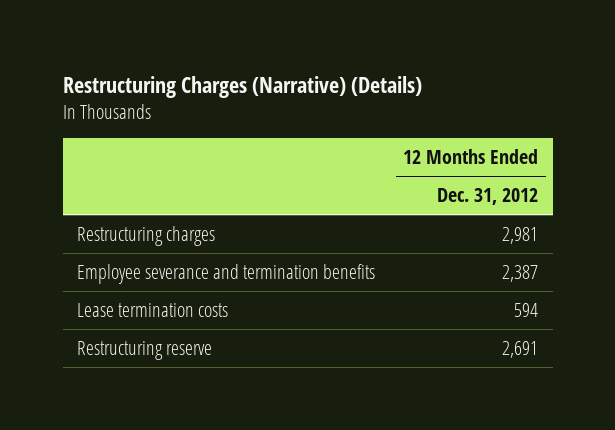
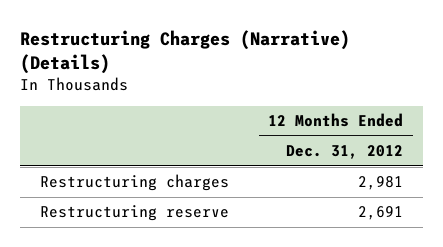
- Employee severance and termination benefits | 2,387
- Lease termination costs | 594

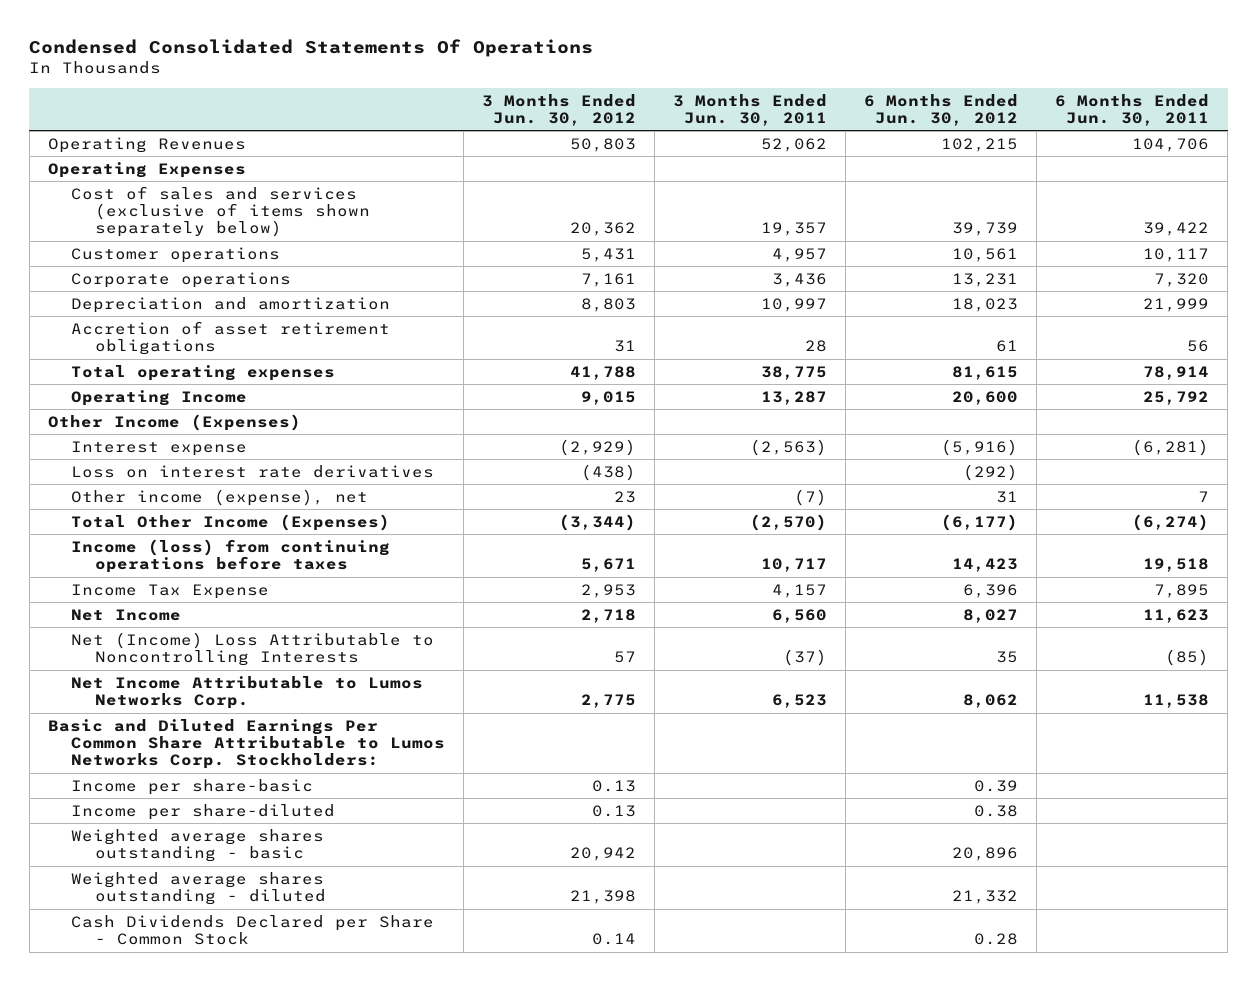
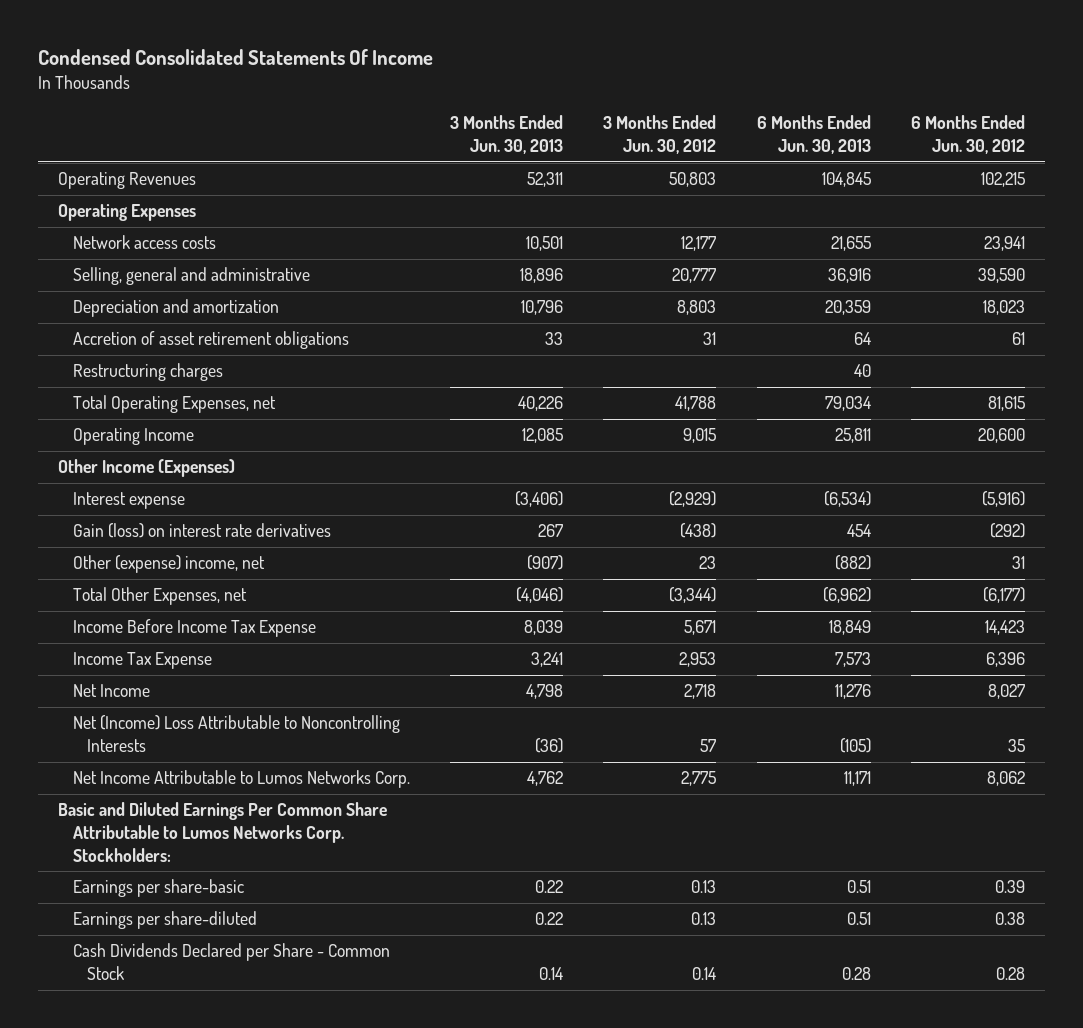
- Condensed Consolidated Statements Of Operations
+ Condensed Consolidated Statements Of Income
- | 3 Months Ended Jun. 30, 2012 | 3 Months Ended Jun. 30, 2011 | 6 Months Ended Jun. 30, 2012 | 6 Months Ended Jun. 30, 2011
+ | 3 Months Ended Jun. 30, 2013 | 3 Months Ended Jun. 30, 2012 | 6 Months Ended Jun. 30, 2013 | 6 Months Ended Jun. 30, 2012
- Cost of sales and services (exclusive of items shown separately below) | 20,362 | 19,357 | 39,739 | 39,422
- Customer operations | 5,431 | 4,957 | 10,561 | 10,117
- Corporate operations | 7,161 | 3,436 | 13,231 | 7,320
+ Network access costs | 10,501 | 12,177 | 21,655 | 23,941
+ Selling, general and administrative | 18,896 | 20,777 | 36,916 | 39,590
- Total operating expenses | 41,788 | 38,775 | 81,615 | 78,914
+ Restructuring charges | | | 40 |
+ Total Operating Expenses, net | 40,226 | 41,788 | 79,034 | 81,615
- Loss on interest rate derivatives | (438) | | (292) |
- Other income (expense), net | 23 | (7) | 31 | 7
- Total Other Income (Expenses) | (3,344) | (2,570) | (6,177) | (6,274)
- Income (loss) from continuing operations before taxes | 5,671 | 10,717 | 14,423 | 19,518
+ Gain (loss) on interest rate derivatives | 267 | (438) | 454 | (292)
+ Other (expense) income, net | (907) | 23 | (882) | 31
+ Total Other Expenses, net | (4,046) | (3,344) | (6,962) | (6,177)
+ Income Before Income Tax Expense | 8,039 | 5,671 | 18,849 | 14,423
- Income per share-basic | 0.13 | | 0.39 |
- Income per share-diluted | 0.13 | | 0.38 |
- Weighted average shares outstanding - basic | 20,942 | | 20,896 |
- Weighted average shares outstanding - diluted | 21,398 | | 21,332 |
+ Earnings per share-basic | 0.22 | 0.13 | 0.51 | 0.39
+ Earnings per share-diluted | 0.22 | 0.13 | 0.51 | 0.38

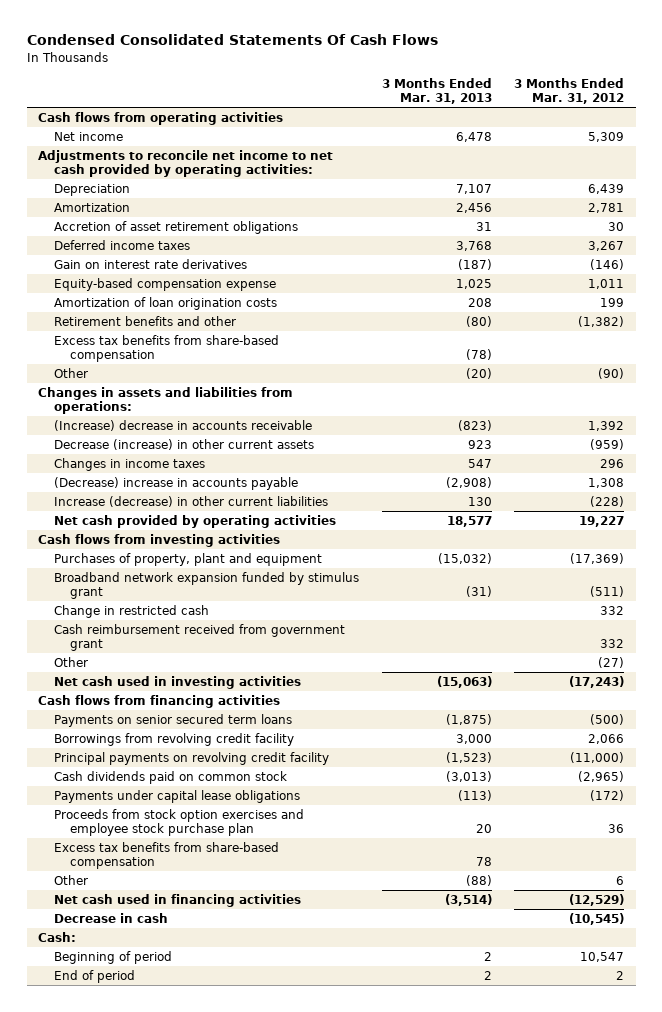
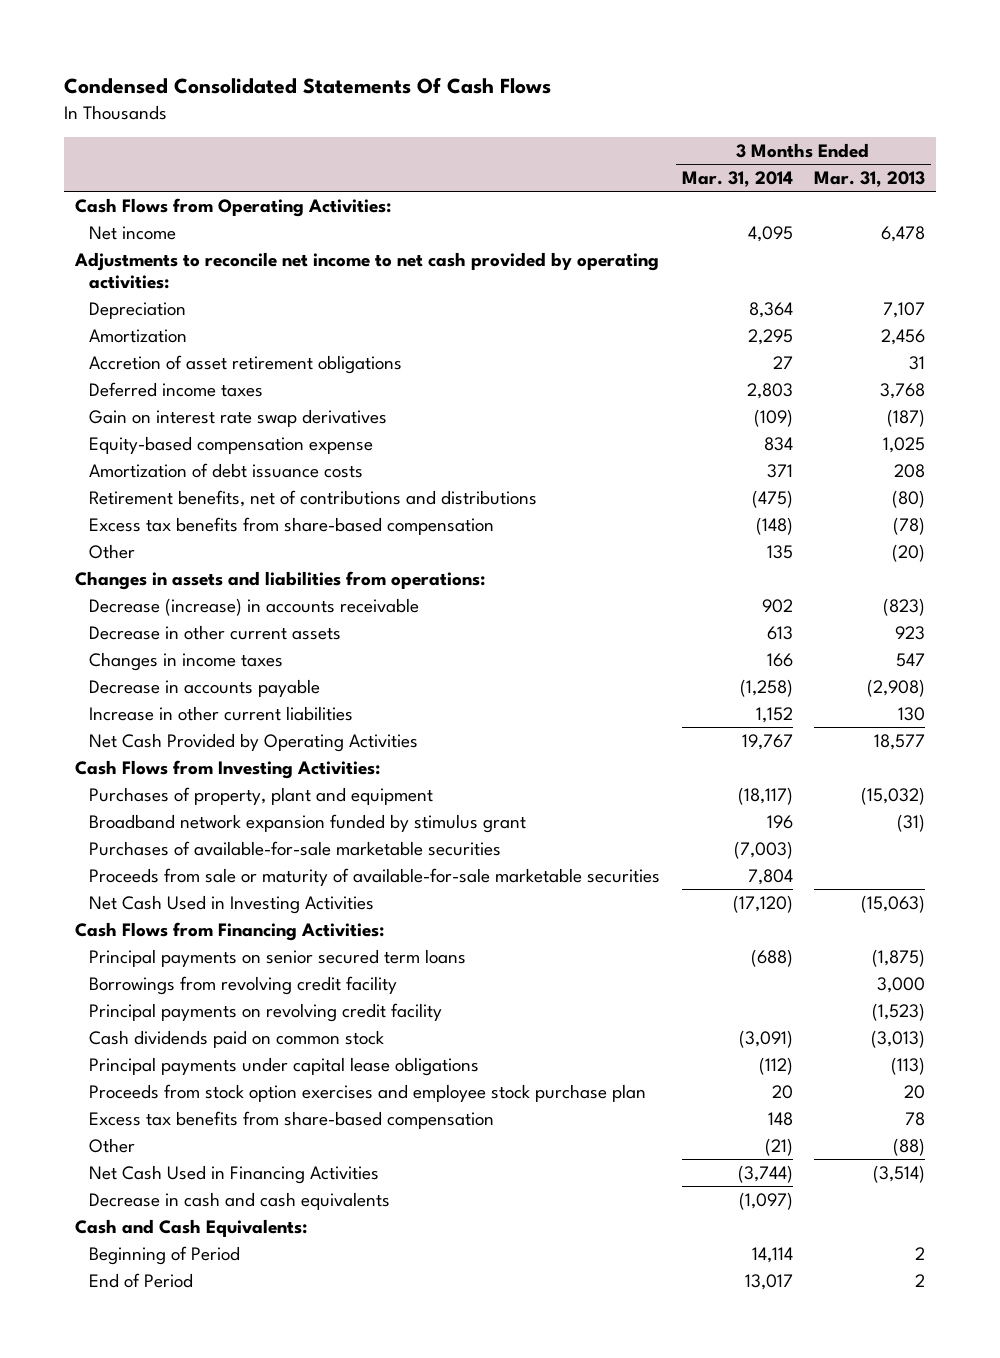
- | 3 Months Ended Mar. 31, 2013 | 3 Months Ended Mar. 31, 2012
+ | 3 Months Ended Mar. 31, 2014 | 3 Months Ended Mar. 31, 2013
- Cash flows from operating activities
+ Cash Flows from Operating Activities:
- Gain on interest rate derivatives | (187) | (146)
+ Gain on interest rate swap derivatives | (109) | (187)
- Amortization of loan origination costs | 208 | 199
- Retirement benefits and other | (80) | (1,382)
+ Amortization of debt issuance costs | 371 | 208
+ Retirement benefits, net of contributions and distributions | (475) | (80)
- (Increase) decrease in accounts receivable | (823) | 1,392
- Decrease (increase) in other current assets | 923 | (959)
+ Decrease (increase) in accounts receivable | 902 | (823)
+ Decrease in other current assets | 613 | 923
- (Decrease) increase in accounts payable | (2,908) | 1,308
- Increase (decrease) in other current liabilities | 130 | (228)
- Net cash provided by operating activities | 18,577 | 19,227
- Cash flows from investing activities
+ Decrease in accounts payable | (1,258) | (2,908)
+ Increase in other current liabilities | 1,152 | 130
+ Net Cash Provided by Operating Activities | 19,767 | 18,577
+ Cash Flows from Investing Activities:
- Change in restricted cash | | 332
- Cash reimbursement received from government grant | | 332
- Other | | (27)
- Net cash used in investing activities | (15,063) | (17,243)
- Cash flows from financing activities
- Payments on senior secured term loans | (1,875) | (500)
+ Purchases of available-for-sale marketable securities | (7,003) |
+ Proceeds from sale or maturity of available-for-sale marketable securities | 7,804 |
+ Net Cash Used in Investing Activities | (17,120) | (15,063)
+ Cash Flows from Financing Activities:
+ Principal payments on senior secured term loans | (688) | (1,875)
- Payments under capital lease obligations | (113) | (172)
+ Principal payments under capital lease obligations | (112) | (113)
- Net cash used in financing activities | (3,514) | (12,529)
- Decrease in cash | | (10,545)
- Cash:
- Beginning of period | 2 | 10,547
- End of period | 2 | 2
+ Net Cash Used in Financing Activities | (3,744) | (3,514)
+ Decrease in cash and cash equivalents | (1,097) |
+ Cash and Cash Equivalents:
+ Beginning of Period | 14,114 | 2
+ End of Period | 13,017 | 2

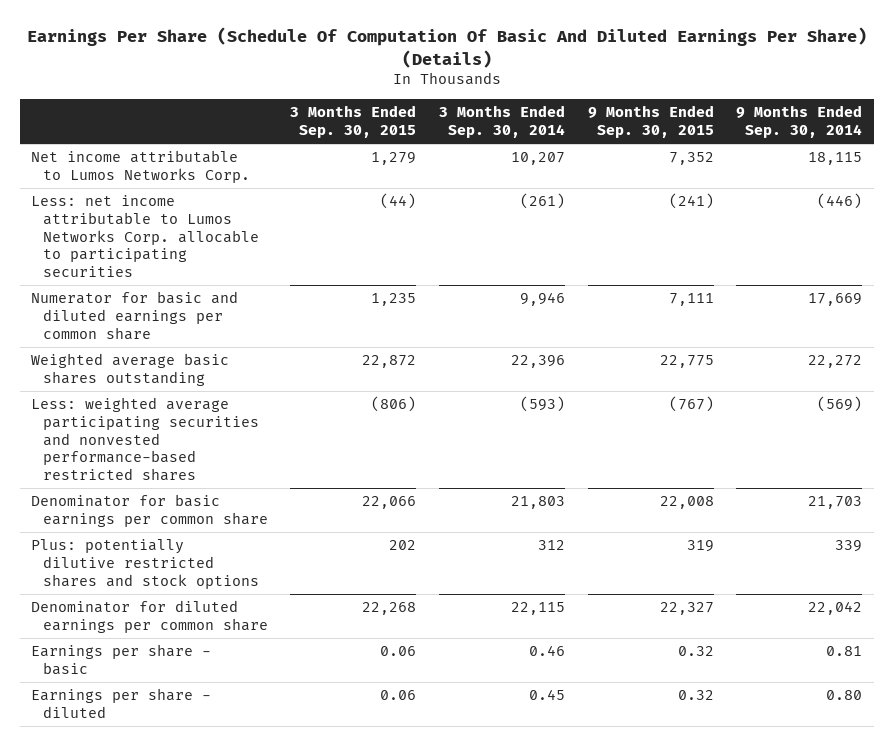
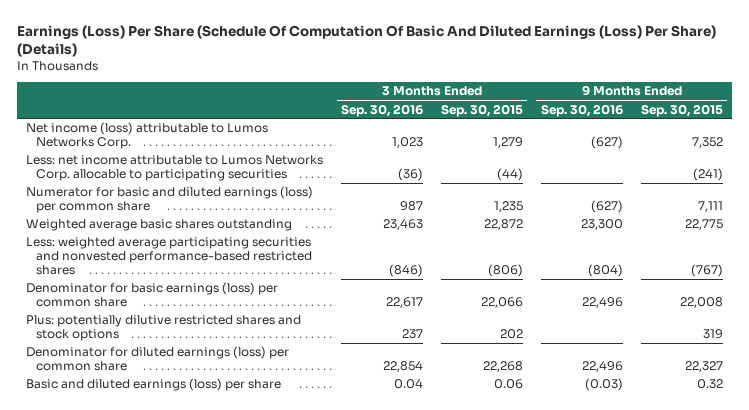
- Earnings Per Share (Schedule Of Computation Of Basic And Diluted Earnings Per Share) (Details)
+ Earnings (Loss) Per Share (Schedule Of Computation Of Basic And Diluted Earnings (Loss) Per Share) (Details)
- | 3 Months Ended Sep. 30, 2015 | 3 Months Ended Sep. 30, 2014 | 9 Months Ended Sep. 30, 2015 | 9 Months Ended Sep. 30, 2014
+ | 3 Months Ended Sep. 30, 2016 | 3 Months Ended Sep. 30, 2015 | 9 Months Ended Sep. 30, 2016 | 9 Months Ended Sep. 30, 2015
- Net income attributable to Lumos Networks Corp. | 1,279 | 10,207 | 7,352 | 18,115
+ Net income (loss) attributable to Lumos Networks Corp. | 1,023 | 1,279 | (627) | 7,352
- Numerator for basic and diluted earnings per common share | 1,235 | 9,946 | 7,111 | 17,669
+ Numerator for basic and diluted earnings (loss) per common share | 987 | 1,235 | (627) | 7,111
- Denominator for basic earnings per common share | 22,066 | 21,803 | 22,008 | 21,703
+ Denominator for basic earnings (loss) per common share | 22,617 | 22,066 | 22,496 | 22,008
- Denominator for diluted earnings per common share | 22,268 | 22,115 | 22,327 | 22,042
- Earnings per share - basic | 0.06 | 0.46 | 0.32 | 0.81
- Earnings per share - diluted | 0.06 | 0.45 | 0.32 | 0.80
+ Denominator for diluted earnings (loss) per common share | 22,854 | 22,268 | 22,496 | 22,327
+ Basic and diluted earnings (loss) per share | 0.04 | 0.06 | (0.03) | 0.32

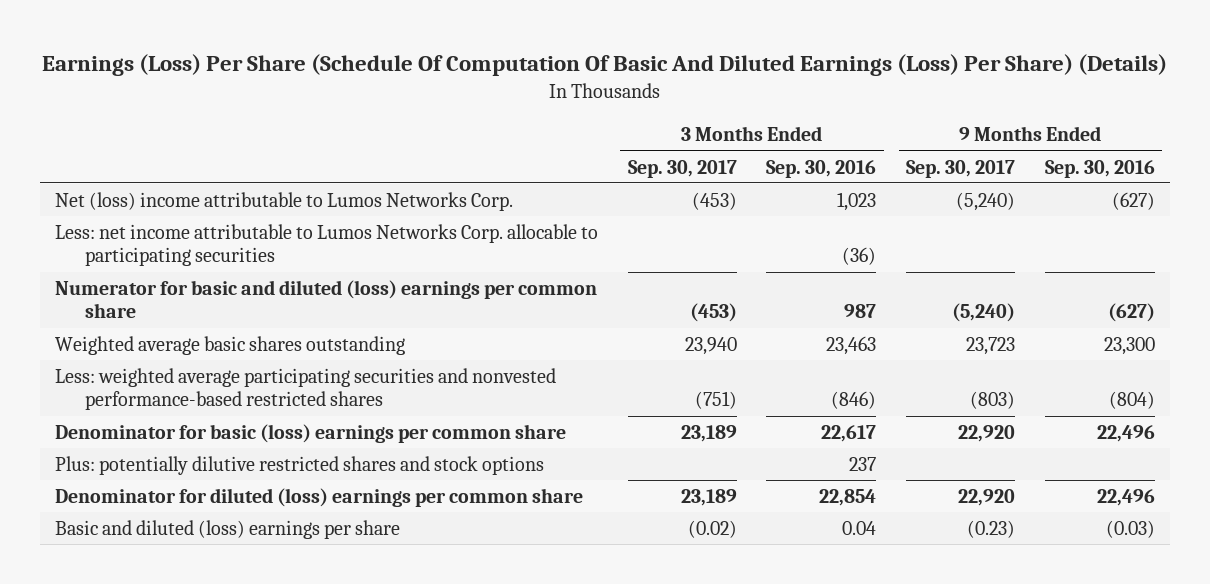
- | 3 Months Ended Sep. 30, 2016 | 3 Months Ended Sep. 30, 2015 | 9 Months Ended Sep. 30, 2016 | 9 Months Ended Sep. 30, 2015
+ | 3 Months Ended Sep. 30, 2017 | 3 Months Ended Sep. 30, 2016 | 9 Months Ended Sep. 30, 2017 | 9 Months Ended Sep. 30, 2016
- Net income (loss) attributable to Lumos Networks Corp. | 1,023 | 1,279 | (627) | 7,352
+ Net (loss) income attributable to Lumos Networks Corp. | (453) | 1,023 | (5,240) | (627)
- Numerator for basic and diluted earnings (loss) per common share | 987 | 1,235 | (627) | 7,111
+ Numerator for basic and diluted (loss) earnings per common share | (453) | 987 | (5,240) | (627)
- Denominator for basic earnings (loss) per common share | 22,617 | 22,066 | 22,496 | 22,008
+ Denominator for basic (loss) earnings per common share | 23,189 | 22,617 | 22,920 | 22,496
- Denominator for diluted earnings (loss) per common share | 22,854 | 22,268 | 22,496 | 22,327
- Basic and diluted earnings (loss) per share | 0.04 | 0.06 | (0.03) | 0.32
+ Denominator for diluted (loss) earnings per common share | 23,189 | 22,854 | 22,920 | 22,496
+ Basic and diluted (loss) earnings per share | (0.02) | 0.04 | (0.23) | (0.03)

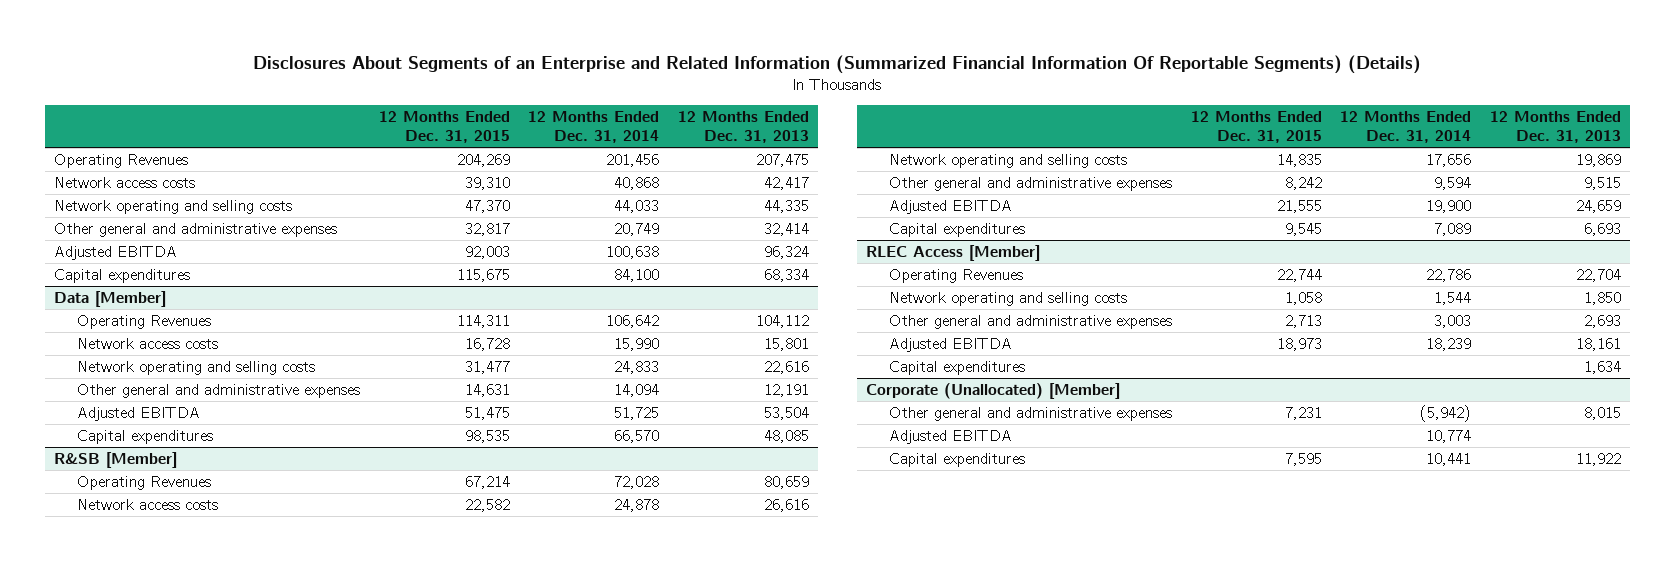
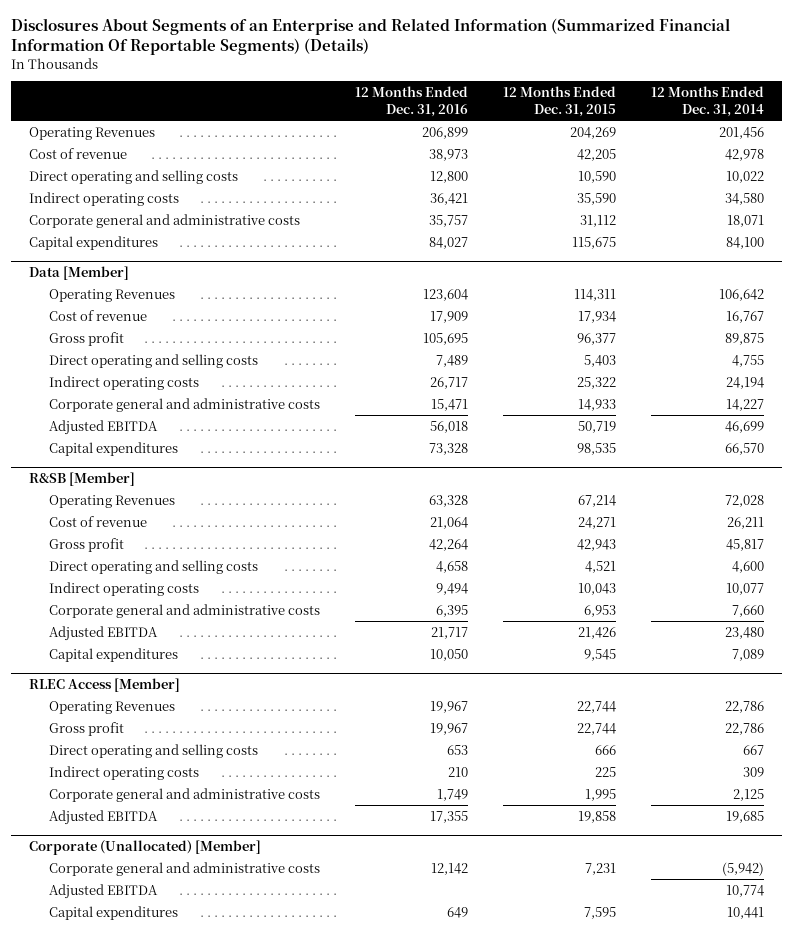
- | 12 Months Ended Dec. 31, 2015 | 12 Months Ended Dec. 31, 2014 | 12 Months Ended Dec. 31, 2013
+ | 12 Months Ended Dec. 31, 2016 | 12 Months Ended Dec. 31, 2015 | 12 Months Ended Dec. 31, 2014
- Network access costs | 39,310 | 40,868 | 42,417
- Network operating and selling costs | 47,370 | 44,033 | 44,335
- Other general and administrative expenses | 32,817 | 20,749 | 32,414
- Adjusted EBITDA | 92,003 | 100,638 | 96,324
+ Cost of revenue | 38,973 | 42,205 | 42,978
+ Direct operating and selling costs | 12,800 | 10,590 | 10,022
+ Indirect operating costs | 36,421 | 35,590 | 34,580
+ Corporate general and administrative costs | 35,757 | 31,112 | 18,071
@ Data [Member]
- Network access costs | 16,728 | 15,990 | 15,801
- Network operating and selling costs | 31,477 | 24,833 | 22,616
- Other general and administrative expenses | 14,631 | 14,094 | 12,191
- Adjusted EBITDA | 51,475 | 51,725 | 53,504
+ Cost of revenue | 17,909 | 17,934 | 16,767
+ Gross profit | 105,695 | 96,377 | 89,875
+ Direct operating and selling costs | 7,489 | 5,403 | 4,755
+ Indirect operating costs | 26,717 | 25,322 | 24,194
+ Corporate general and administrative costs | 15,471 | 14,933 | 14,227
+ Adjusted EBITDA | 56,018 | 50,719 | 46,699
@ R&SB [Member]
- Network access costs | 22,582 | 24,878 | 26,616
- Network operating and selling costs | 14,835 | 17,656 | 19,869
- Other general and administrative expenses | 8,242 | 9,594 | 9,515
- Adjusted EBITDA | 21,555 | 19,900 | 24,659
+ Cost of revenue | 21,064 | 24,271 | 26,211
+ Gross profit | 42,264 | 42,943 | 45,817
+ Direct operating and selling costs | 4,658 | 4,521 | 4,600
+ Indirect operating costs | 9,494 | 10,043 | 10,077
+ Corporate general and administrative costs | 6,395 | 6,953 | 7,660
+ Adjusted EBITDA | 21,717 | 21,426 | 23,480
@ RLEC Access [Member]
- Network operating and selling costs | 1,058 | 1,544 | 1,850
- Other general and administrative expenses | 2,713 | 3,003 | 2,693
- Adjusted EBITDA | 18,973 | 18,239 | 18,161
- Capital expenditures | | | 1,634
+ Gross profit | 19,967 | 22,744 | 22,786
+ Direct operating and selling costs | 653 | 666 | 667
+ Indirect operating costs | 210 | 225 | 309
+ Corporate general and administrative costs | 1,749 | 1,995 | 2,125
+ Adjusted EBITDA | 17,355 | 19,858 | 19,685
@ Corporate (Unallocated) [Member]
- Other general and administrative expenses | 7,231 | (5,942) | 8,015
+ Corporate general and administrative costs | 12,142 | 7,231 | (5,942)

